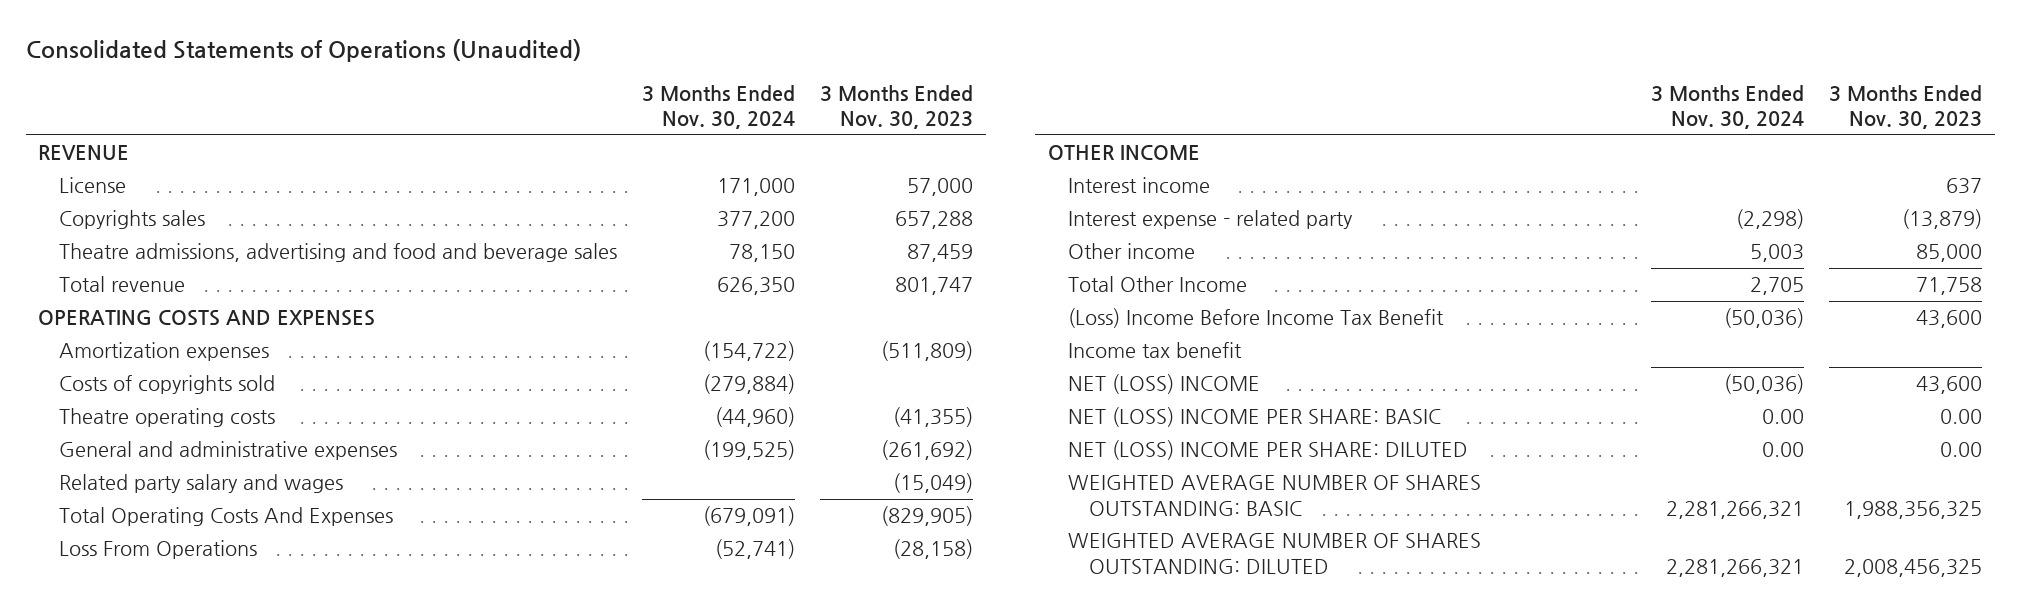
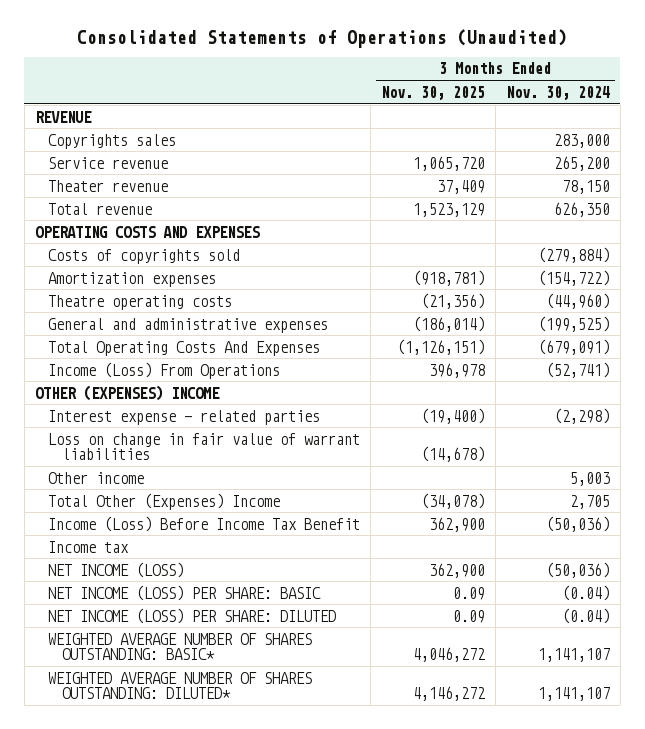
- | 3 Months Ended Nov. 30, 2024 | 3 Months Ended Nov. 30, 2023
+ | 3 Months Ended Nov. 30, 2025 | 3 Months Ended Nov. 30, 2024
- License | 171,000 | 57,000
- Copyrights sales | 377,200 | 657,288
- Theatre admissions, advertising and food and beverage sales | 78,150 | 87,459
+ Copyrights sales | | 283,000
+ Service revenue | 1,065,720 | 265,200
+ Theater revenue | 37,409 | 78,150
moved down: Amortization expenses | (918,781) | (154,722)
- Related party salary and wages | | (15,049)
- Loss From Operations | (52,741) | (28,158)
- OTHER INCOME
- Interest income | | 637
- Interest expense - related party | (2,298) | (13,879)
+ Income (Loss) From Operations | 396,978 | (52,741)
+ OTHER (EXPENSES) INCOME
+ Interest expense - related parties | (19,400) | (2,298)
+ Loss on change in fair value of warrant liabilities | (14,678) |
- Total Other Income | 2,705 | 71,758
- (Loss) Income Before Income Tax Benefit | (50,036) | 43,600
- Income tax benefit
- NET (LOSS) INCOME | (50,036) | 43,600
- NET (LOSS) INCOME PER SHARE: BASIC | 0.00 | 0.00
- NET (LOSS) INCOME PER SHARE: DILUTED | 0.00 | 0.00
- WEIGHTED AVERAGE NUMBER OF SHARES OUTSTANDING: BASIC | 2,281,266,321 | 1,988,356,325
- WEIGHTED AVERAGE NUMBER OF SHARES OUTSTANDING: DILUTED | 2,281,266,321 | 2,008,456,325
+ Total Other (Expenses) Income | (34,078) | 2,705
+ Income (Loss) Before Income Tax Benefit | 362,900 | (50,036)
+ Income tax
+ NET INCOME (LOSS) | 362,900 | (50,036)
+ NET INCOME (LOSS) PER SHARE: BASIC | 0.09 | (0.04)
+ NET INCOME (LOSS) PER SHARE: DILUTED | 0.09 | (0.04)
+ WEIGHTED AVERAGE NUMBER OF SHARES OUTSTANDING: BASIC* | 4,046,272 | 1,141,107
+ WEIGHTED AVERAGE NUMBER OF SHARES OUTSTANDING: DILUTED* | 4,146,272 | 1,141,107

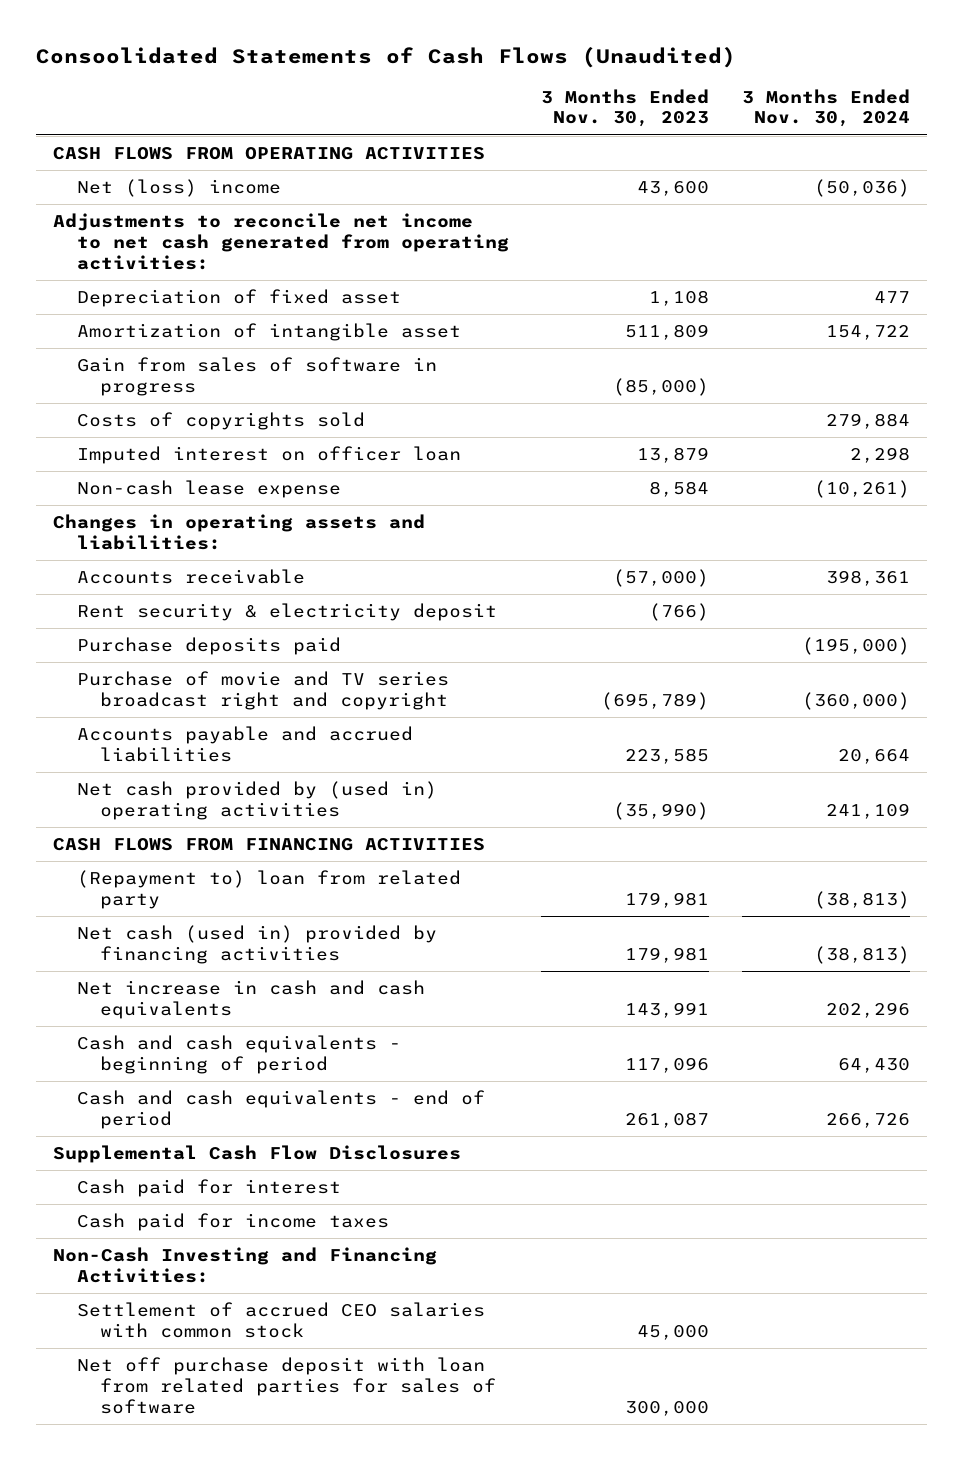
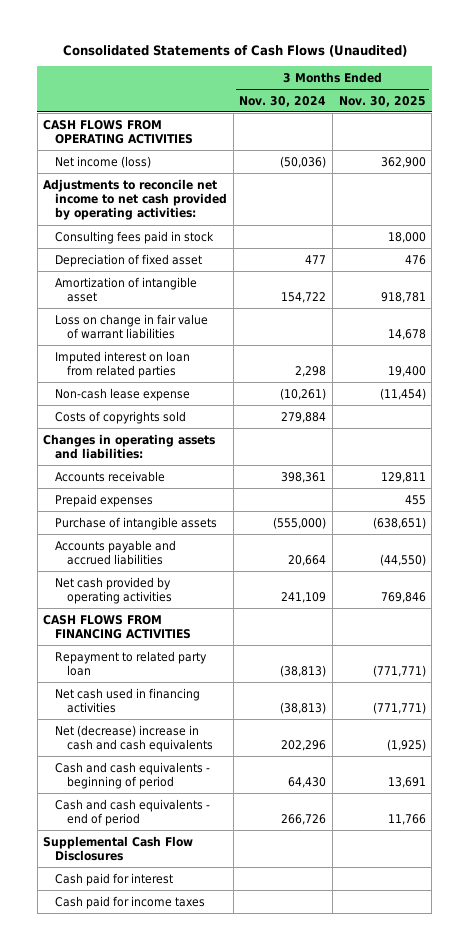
- Consoolidated Statements of Cash Flows (Unaudited)
+ Consolidated Statements of Cash Flows (Unaudited)
- | 3 Months Ended Nov. 30, 2023 | 3 Months Ended Nov. 30, 2024
+ | 3 Months Ended Nov. 30, 2024 | 3 Months Ended Nov. 30, 2025
- Net (loss) income | 43,600 | (50,036)
- Adjustments to reconcile net income to net cash generated from operating activities:
+ Net income (loss) | (50,036) | 362,900
+ Adjustments to reconcile net income to net cash provided by operating activities:
+ Consulting fees paid in stock | | 18,000
- Gain from sales of software in progress | (85,000) |
- Imputed interest on officer loan | 13,879 | 2,298
+ Loss on change in fair value of warrant liabilities | | 14,678
+ Imputed interest on loan from related parties | 2,298 | 19,400
moved down: Costs of copyrights sold | 279,884 |
- Rent security & electricity deposit | (766) |
- Purchase deposits paid | | (195,000)
- Purchase of movie and TV series broadcast right and copyright | (695,789) | (360,000)
+ Prepaid expenses | | 455
+ Purchase of intangible assets | (555,000) | (638,651)
- Net cash provided by (used in) operating activities | (35,990) | 241,109
+ Net cash provided by operating activities | 241,109 | 769,846
- (Repayment to) loan from related party | 179,981 | (38,813)
- Net cash (used in) provided by financing activities | 179,981 | (38,813)
- Net increase in cash and cash equivalents | 143,991 | 202,296
+ Repayment to related party loan | (38,813) | (771,771)
+ Net cash used in financing activities | (38,813) | (771,771)
+ Net (decrease) increase in cash and cash equivalents | 202,296 | (1,925)
- Non-Cash Investing and Financing Activities:
- Settlement of accrued CEO salaries with common stock | 45,000 |
- Net off purchase deposit with loan from related parties for sales of software | 300,000 |

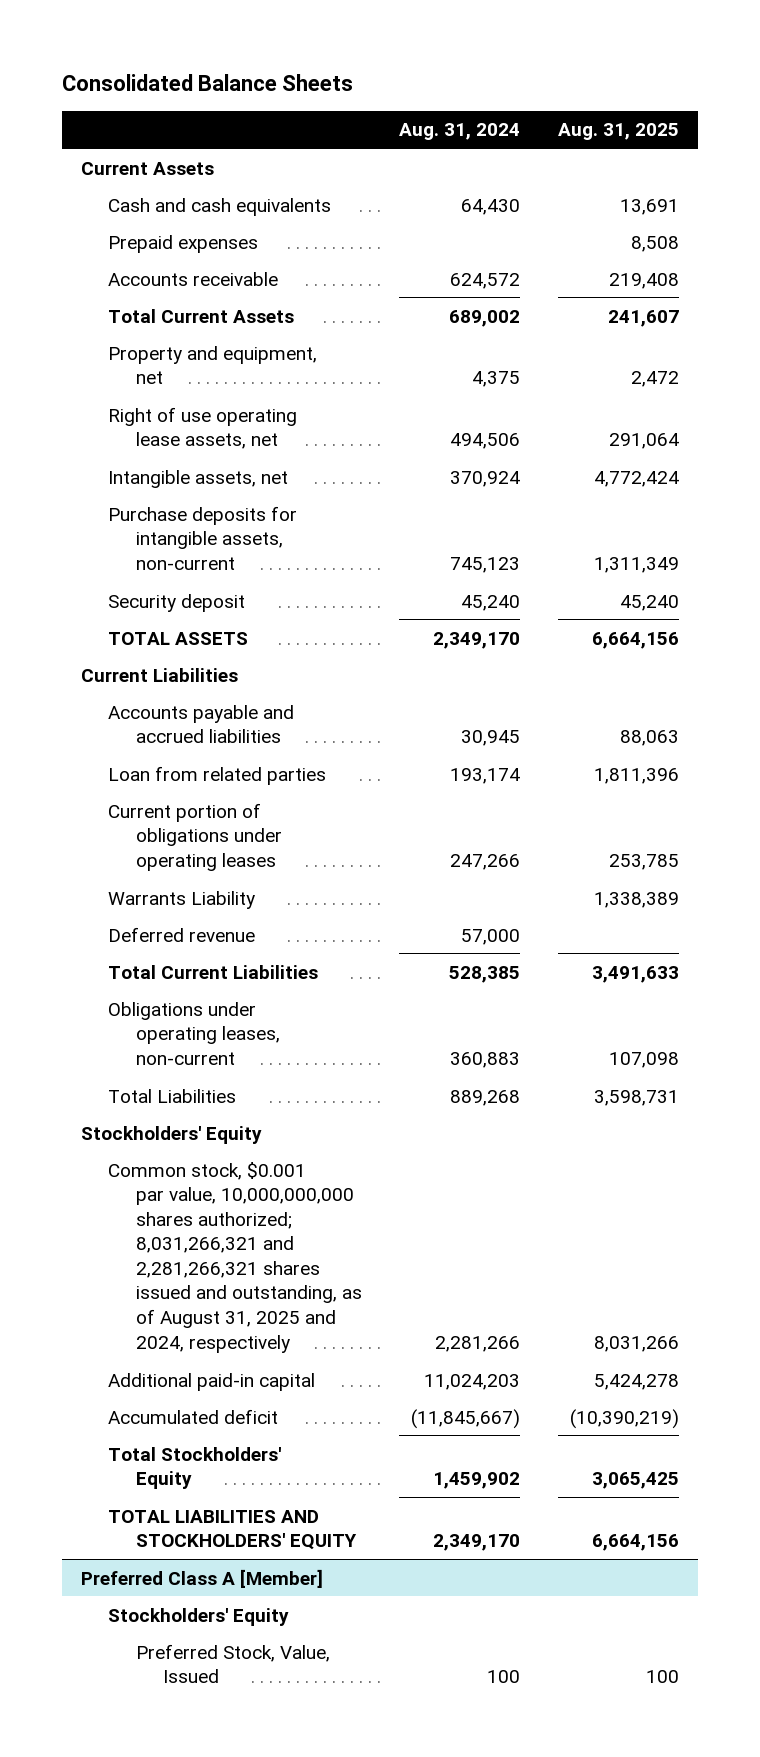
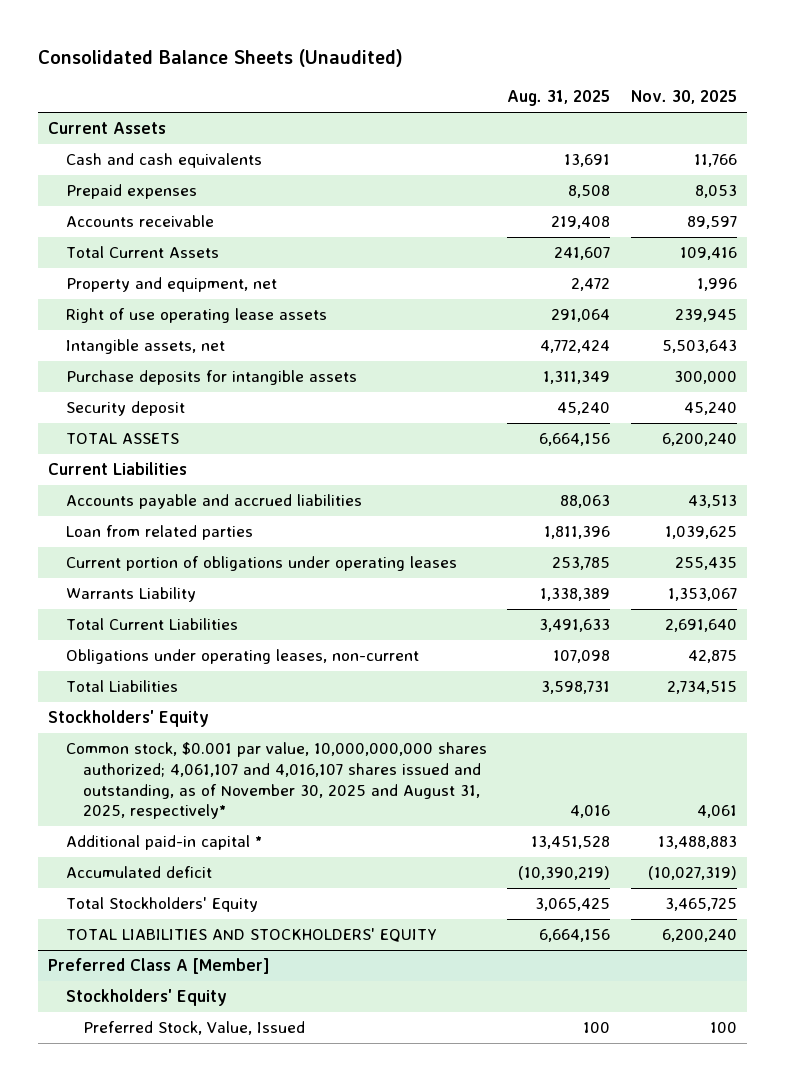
- Consolidated Balance Sheets
+ Consolidated Balance Sheets (Unaudited)
- | Aug. 31, 2024 | Aug. 31, 2025
+ | Aug. 31, 2025 | Nov. 30, 2025
- Right of use operating lease assets, net | 494,506 | 291,064
+ Right of use operating lease assets | 291,064 | 239,945
- Purchase deposits for intangible assets, non-current | 745,123 | 1,311,349
+ Purchase deposits for intangible assets | 1,311,349 | 300,000
- Deferred revenue | 57,000 |
- Common stock, $0.001 par value, 10,000,000,000 shares authorized; 8,031,266,321 and 2,281,266,321 shares issued and outstanding, as of August 31, 2025 and 2024, respectively | 2,281,266 | 8,031,266
- Additional paid-in capital | 11,024,203 | 5,424,278
+ Common stock, $0.001 par value, 10,000,000,000 shares authorized; 4,061,107 and 4,016,107 shares issued and outstanding, as of November 30, 2025 and August 31, 2025, respectively* | 4,016 | 4,061
+ Additional paid-in capital * | 13,451,528 | 13,488,883

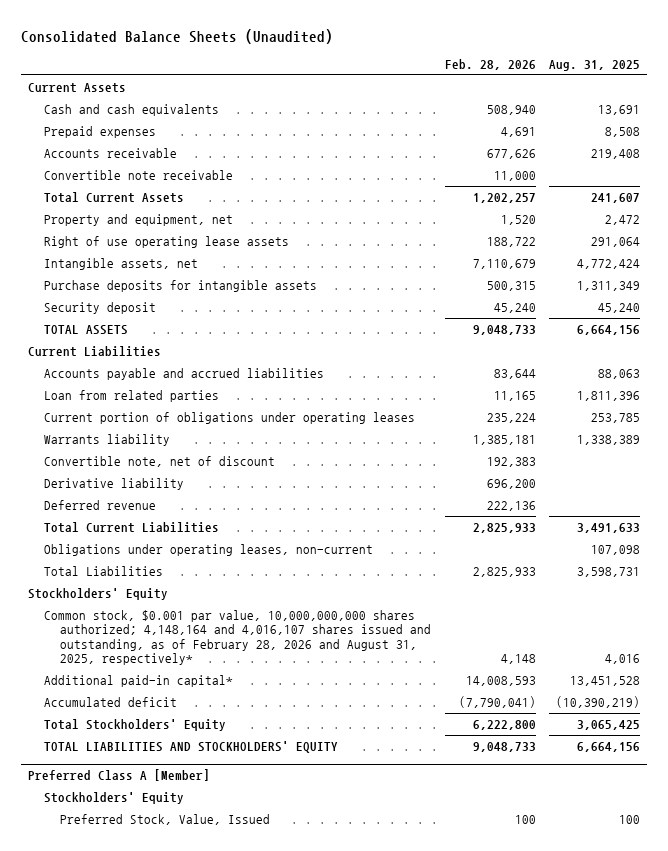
- | Aug. 31, 2025 | Nov. 30, 2025
+ | Feb. 28, 2026 | Aug. 31, 2025
+ Convertible note receivable | 11,000 |
- Warrants Liability | 1,338,389 | 1,353,067
+ Warrants liability | 1,385,181 | 1,338,389
+ Convertible note, net of discount | 192,383 |
+ Derivative liability | 696,200 |
+ Deferred revenue | 222,136 |
- Common stock, $0.001 par value, 10,000,000,000 shares authorized; 4,061,107 and 4,016,107 shares issued and outstanding, as of November 30, 2025 and August 31, 2025, respectively* | 4,016 | 4,061
- Additional paid-in capital * | 13,451,528 | 13,488,883
+ Common stock, $0.001 par value, 10,000,000,000 shares authorized; 4,148,164 and 4,016,107 shares issued and outstanding, as of February 28, 2026 and August 31, 2025, respectively* | 4,148 | 4,016
+ Additional paid-in capital* | 14,008,593 | 13,451,528

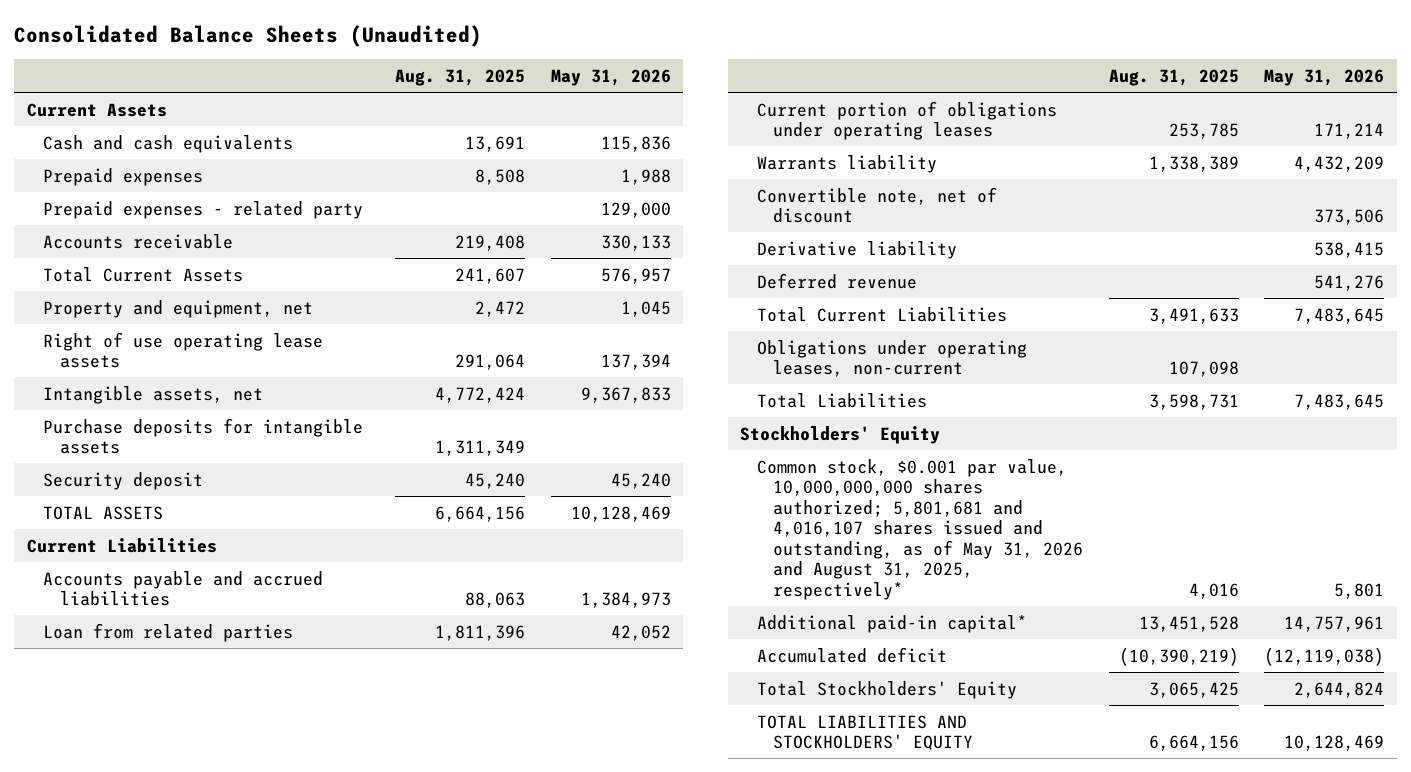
- | Feb. 28, 2026 | Aug. 31, 2025
+ | Aug. 31, 2025 | May 31, 2026
+ Prepaid expenses - related party | | 129,000
- Convertible note receivable | 11,000 |
- Common stock, $0.001 par value, 10,000,000,000 shares authorized; 4,148,164 and 4,016,107 shares issued and outstanding, as of February 28, 2026 and August 31, 2025, respectively* | 4,148 | 4,016
+ Common stock, $0.001 par value, 10,000,000,000 shares authorized; 5,801,681 and 4,016,107 shares issued and outstanding, as of May 31, 2026 and August 31, 2025, respectively* | 4,016 | 5,801
- Preferred Class A [Member]
- Stockholders' Equity
- Preferred Stock, Value, Issued | 100 | 100

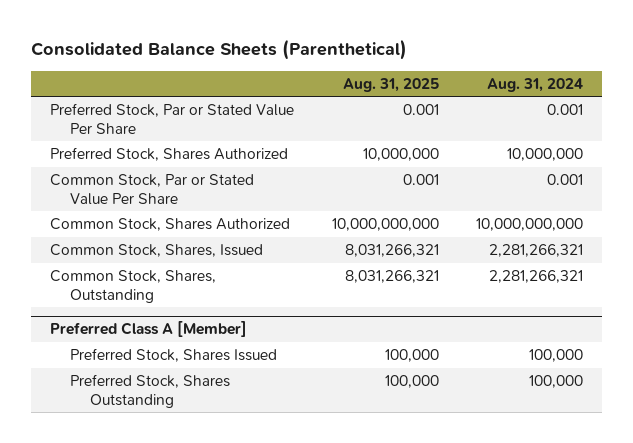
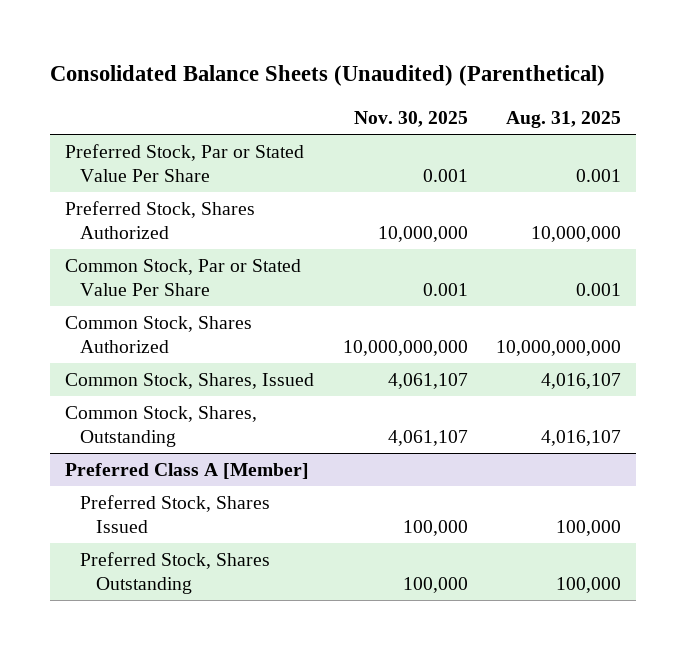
- Consolidated Balance Sheets (Parenthetical)
+ Consolidated Balance Sheets (Unaudited) (Parenthetical)
- | Aug. 31, 2025 | Aug. 31, 2024
+ | Nov. 30, 2025 | Aug. 31, 2025
- Common Stock, Shares, Issued | 8,031,266,321 | 2,281,266,321
- Common Stock, Shares, Outstanding | 8,031,266,321 | 2,281,266,321
+ Common Stock, Shares, Issued | 4,061,107 | 4,016,107
+ Common Stock, Shares, Outstanding | 4,061,107 | 4,016,107

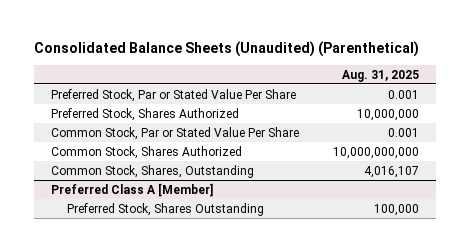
- | Nov. 30, 2025 | Aug. 31, 2025
+ | Aug. 31, 2025
- Common Stock, Shares, Issued | 4,061,107 | 4,016,107
@ Preferred Class A [Member]
- Preferred Stock, Shares Issued | 100,000 | 100,000

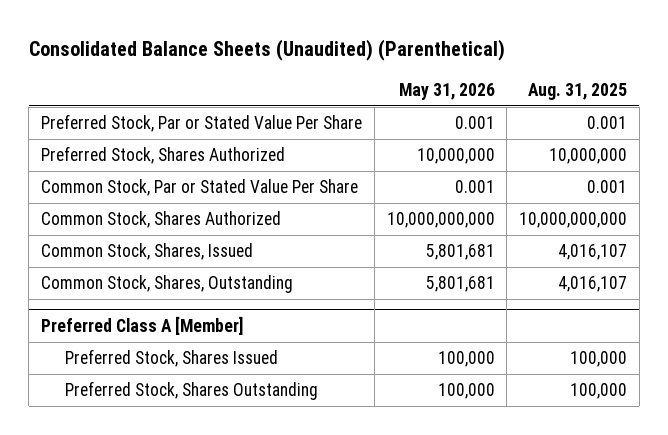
- | Aug. 31, 2025
+ | May 31, 2026 | Aug. 31, 2025
+ Common Stock, Shares, Issued | 5,801,681 | 4,016,107
@ Preferred Class A [Member]
+ Preferred Stock, Shares Issued | 100,000 | 100,000

